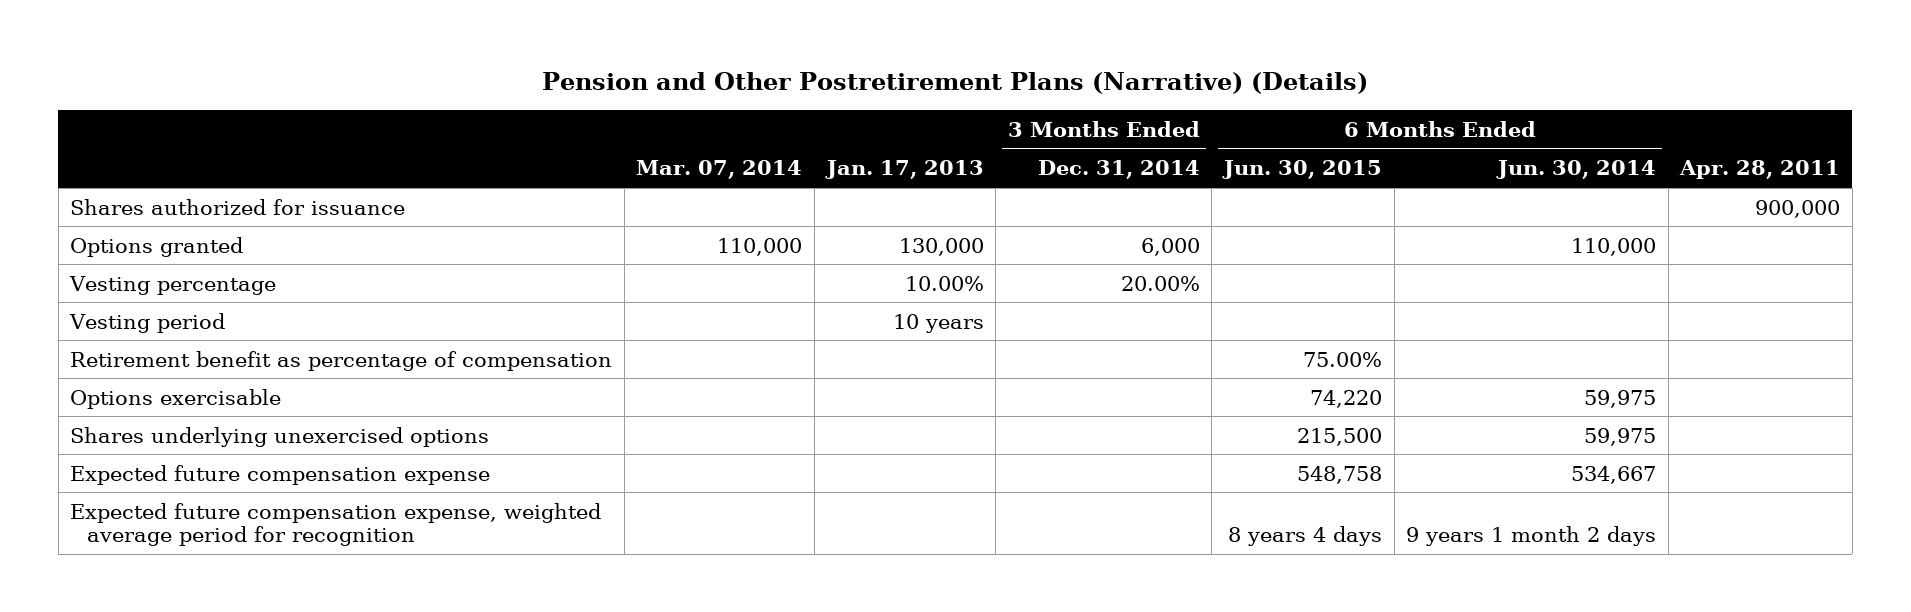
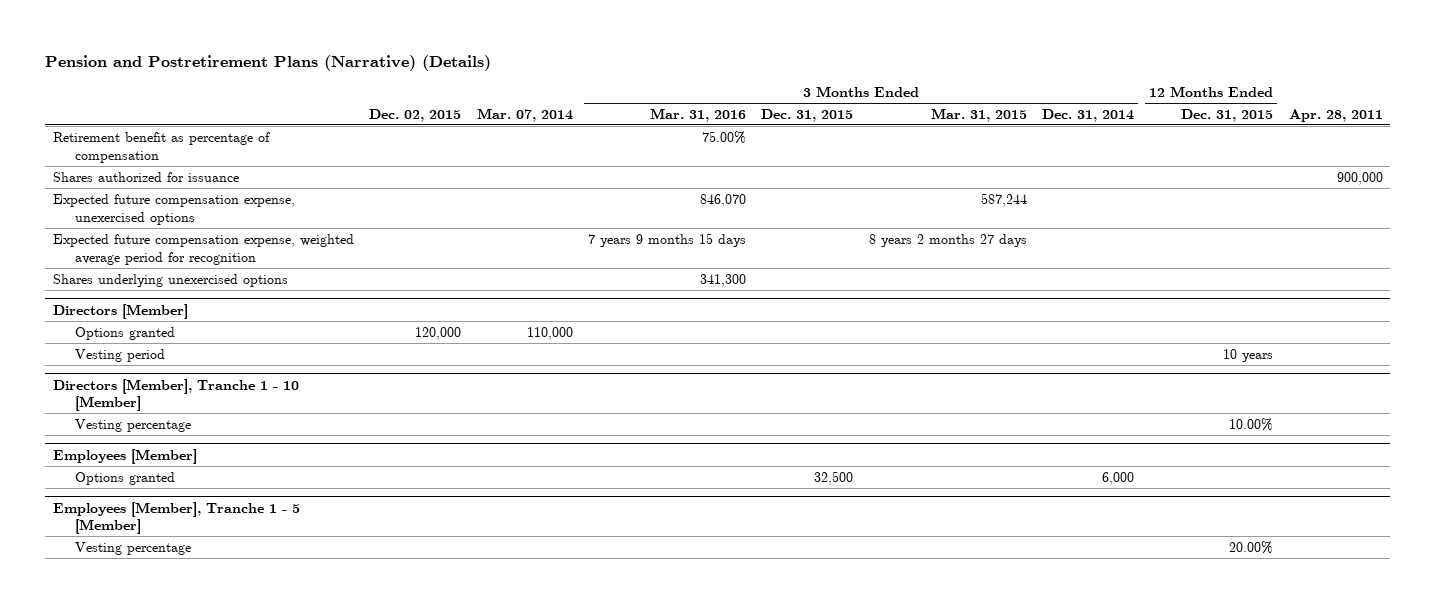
- Pension and Other Postretirement Plans (Narrative) (Details)
+ Pension and Postretirement Plans (Narrative) (Details)
- | Mar. 07, 2014 | Jan. 17, 2013 | 3 Months Ended Dec. 31, 2014 | 6 Months Ended Jun. 30, 2015 | 6 Months Ended Jun. 30, 2014 | Apr. 28, 2011
+ | Dec. 02, 2015 | Mar. 07, 2014 | 3 Months Ended Mar. 31, 2016 | 3 Months Ended Dec. 31, 2015 | 3 Months Ended Mar. 31, 2015 | 3 Months Ended Dec. 31, 2014 | 12 Months Ended Dec. 31, 2015 | Apr. 28, 2011
- Options granted | 110,000 | 130,000 | 6,000 | | 110,000 |
- Vesting percentage | | 10.00% | 20.00% | | |
- Vesting period | | 10 years | | | |
- Options exercisable | | | | 74,220 | 59,975 |
- Expected future compensation expense | | | | 548,758 | 534,667 |
moved down: Shares authorized for issuance | | | | | | | | 900,000
+ Expected future compensation expense, unexercised options | | | 846,070 | | 587,244 | | |
moved down: Shares underlying unexercised options | | | 341,300 | | | | |
+ Directors [Member]
+ Options granted | 120,000 | 110,000 | | | | | |
+ Vesting period | | | | | | | 10 years |
+ Directors [Member], Tranche 1 - 10 [Member]
+ Vesting percentage | | | | | | | 10.00% |
+ Employees [Member]
+ Options granted | | | | 32,500 | | 6,000 | |
+ Employees [Member], Tranche 1 - 5 [Member]
+ Vesting percentage | | | | | | | 20.00% |

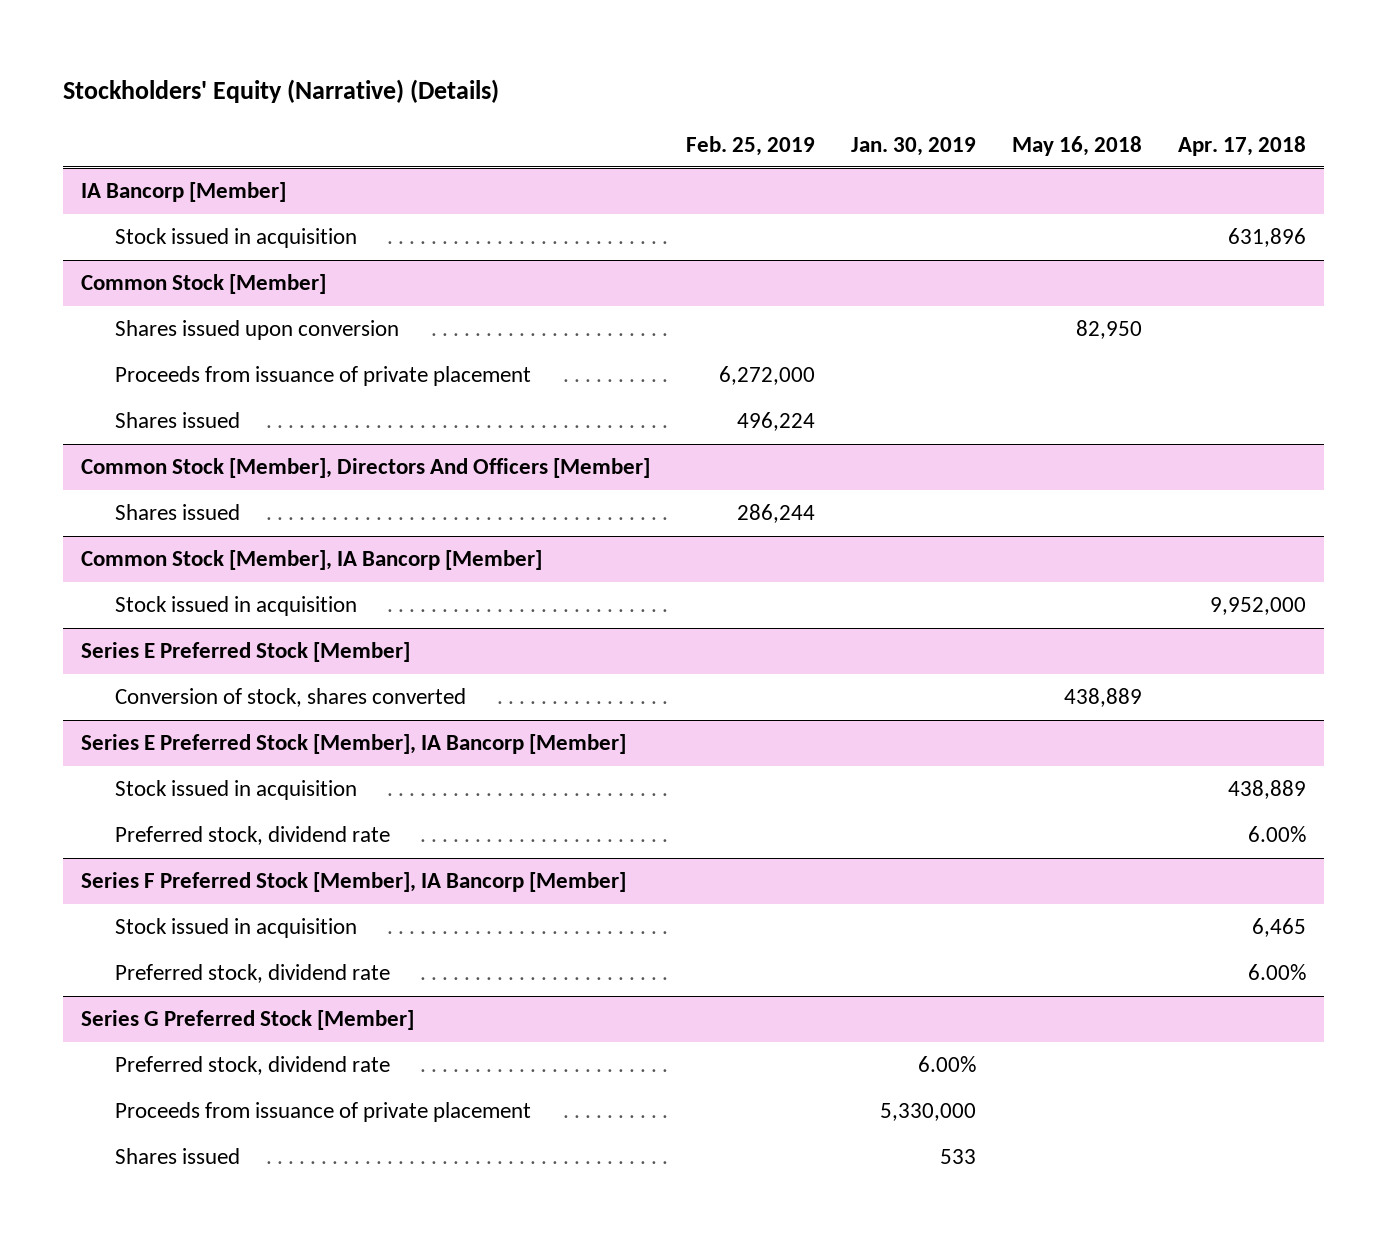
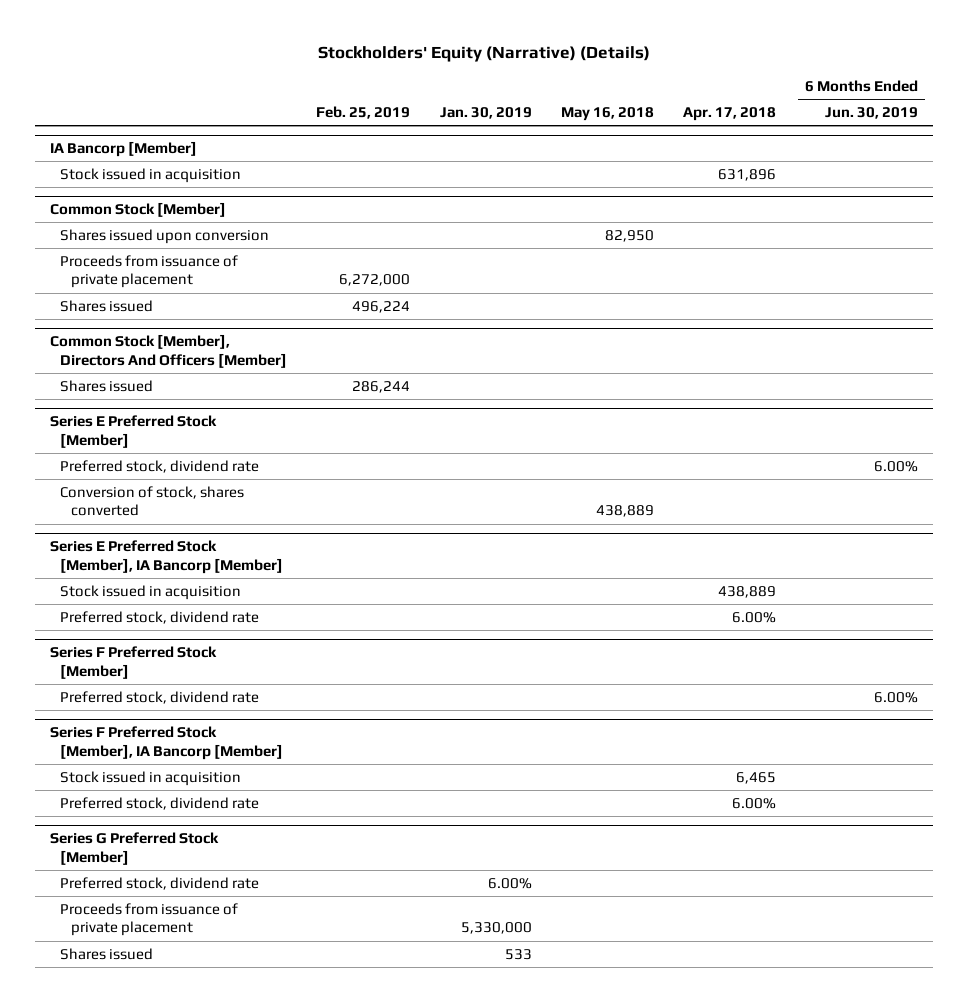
- | Feb. 25, 2019 | Jan. 30, 2019 | May 16, 2018 | Apr. 17, 2018
+ | Feb. 25, 2019 | Jan. 30, 2019 | May 16, 2018 | Apr. 17, 2018 | 6 Months Ended Jun. 30, 2019
- Common Stock [Member], IA Bancorp [Member]
- Stock issued in acquisition | | | | 9,952,000
@ Series E Preferred Stock [Member]
+ Preferred stock, dividend rate | | | | | 6.00%
+ Series F Preferred Stock [Member]
+ Preferred stock, dividend rate | | | | | 6.00%

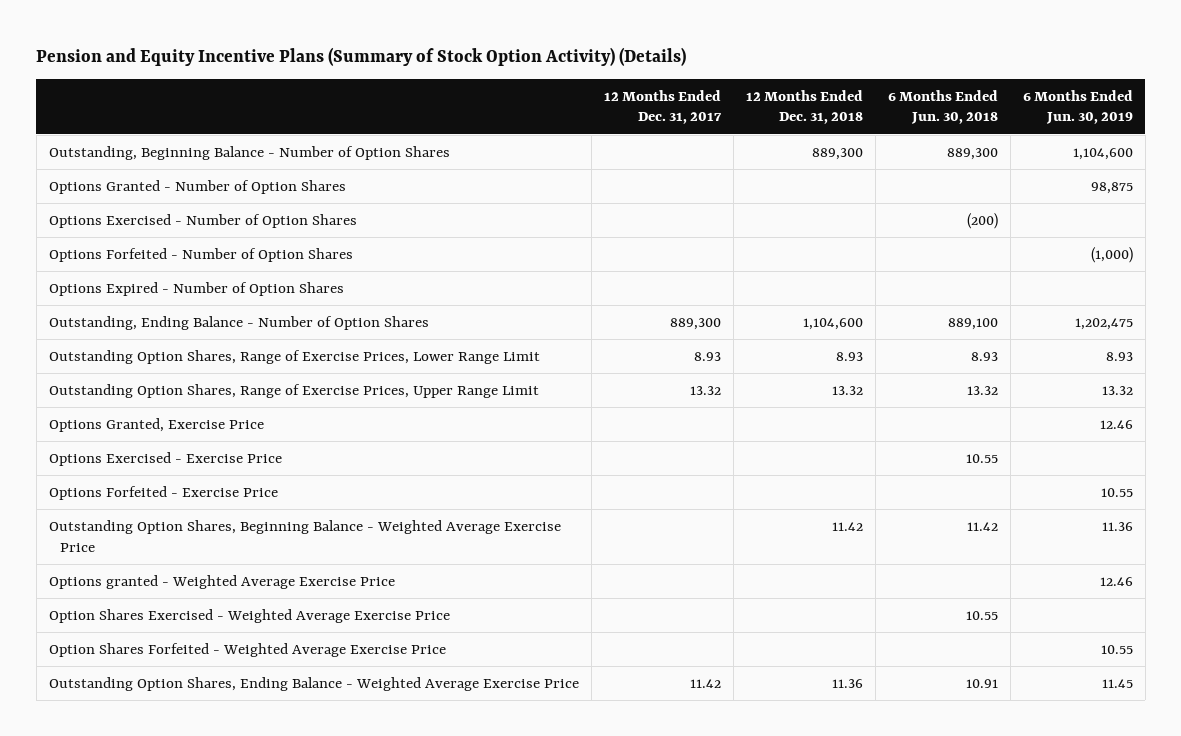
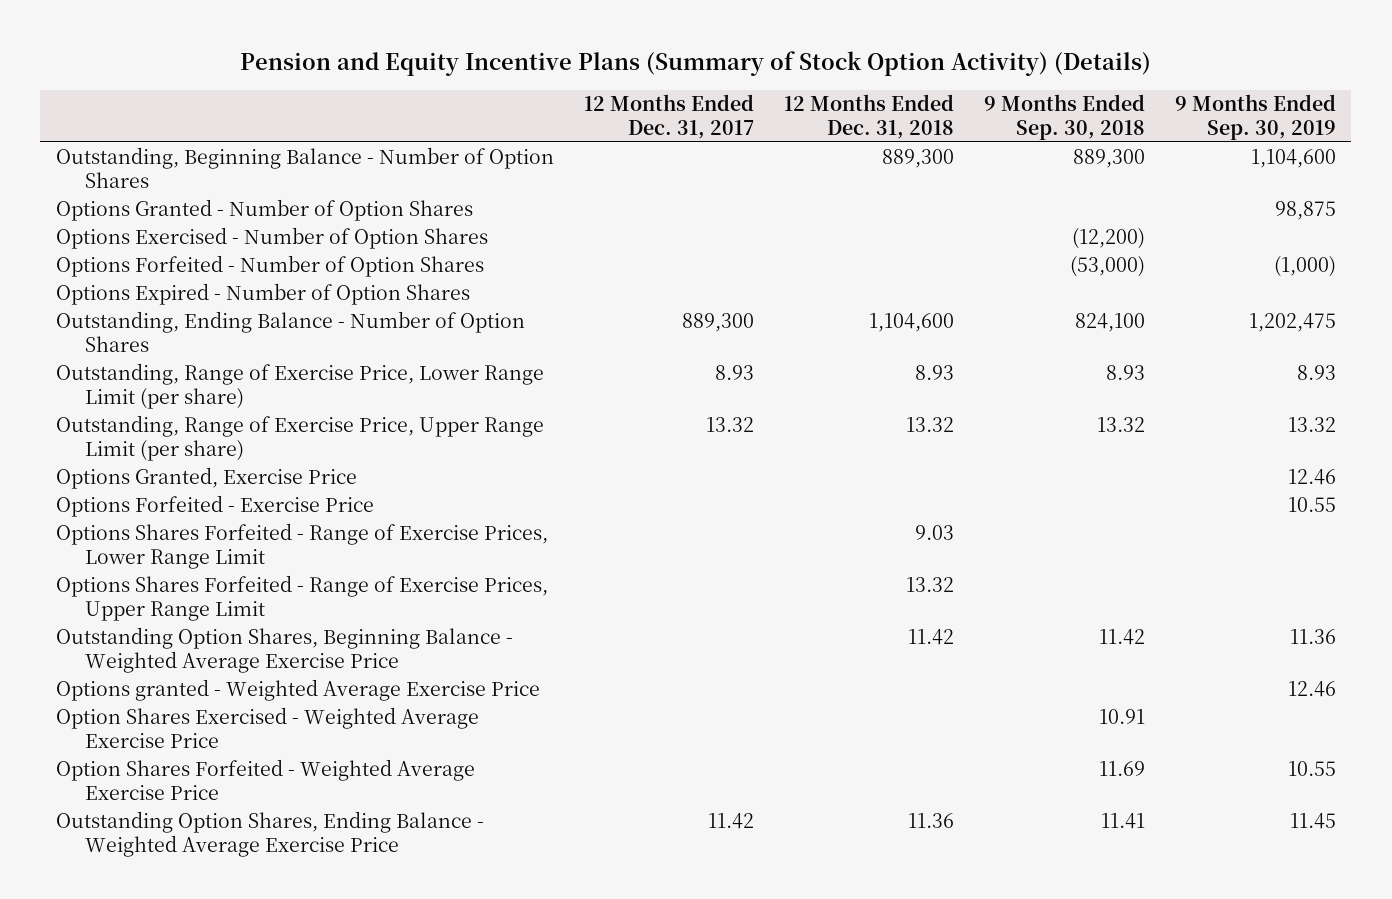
- | 12 Months Ended Dec. 31, 2017 | 12 Months Ended Dec. 31, 2018 | 6 Months Ended Jun. 30, 2018 | 6 Months Ended Jun. 30, 2019
+ | 12 Months Ended Dec. 31, 2017 | 12 Months Ended Dec. 31, 2018 | 9 Months Ended Sep. 30, 2018 | 9 Months Ended Sep. 30, 2019
- Outstanding Option Shares, Range of Exercise Prices, Lower Range Limit | 8.93 | 8.93 | 8.93 | 8.93
- Outstanding Option Shares, Range of Exercise Prices, Upper Range Limit | 13.32 | 13.32 | 13.32 | 13.32
+ Outstanding, Range of Exercise Price, Lower Range Limit (per share) | 8.93 | 8.93 | 8.93 | 8.93
+ Outstanding, Range of Exercise Price, Upper Range Limit (per share) | 13.32 | 13.32 | 13.32 | 13.32
- Options Exercised - Exercise Price | | | 10.55 |
+ Options Shares Forfeited - Range of Exercise Prices, Lower Range Limit | | 9.03 | |
+ Options Shares Forfeited - Range of Exercise Prices, Upper Range Limit | | 13.32 | |

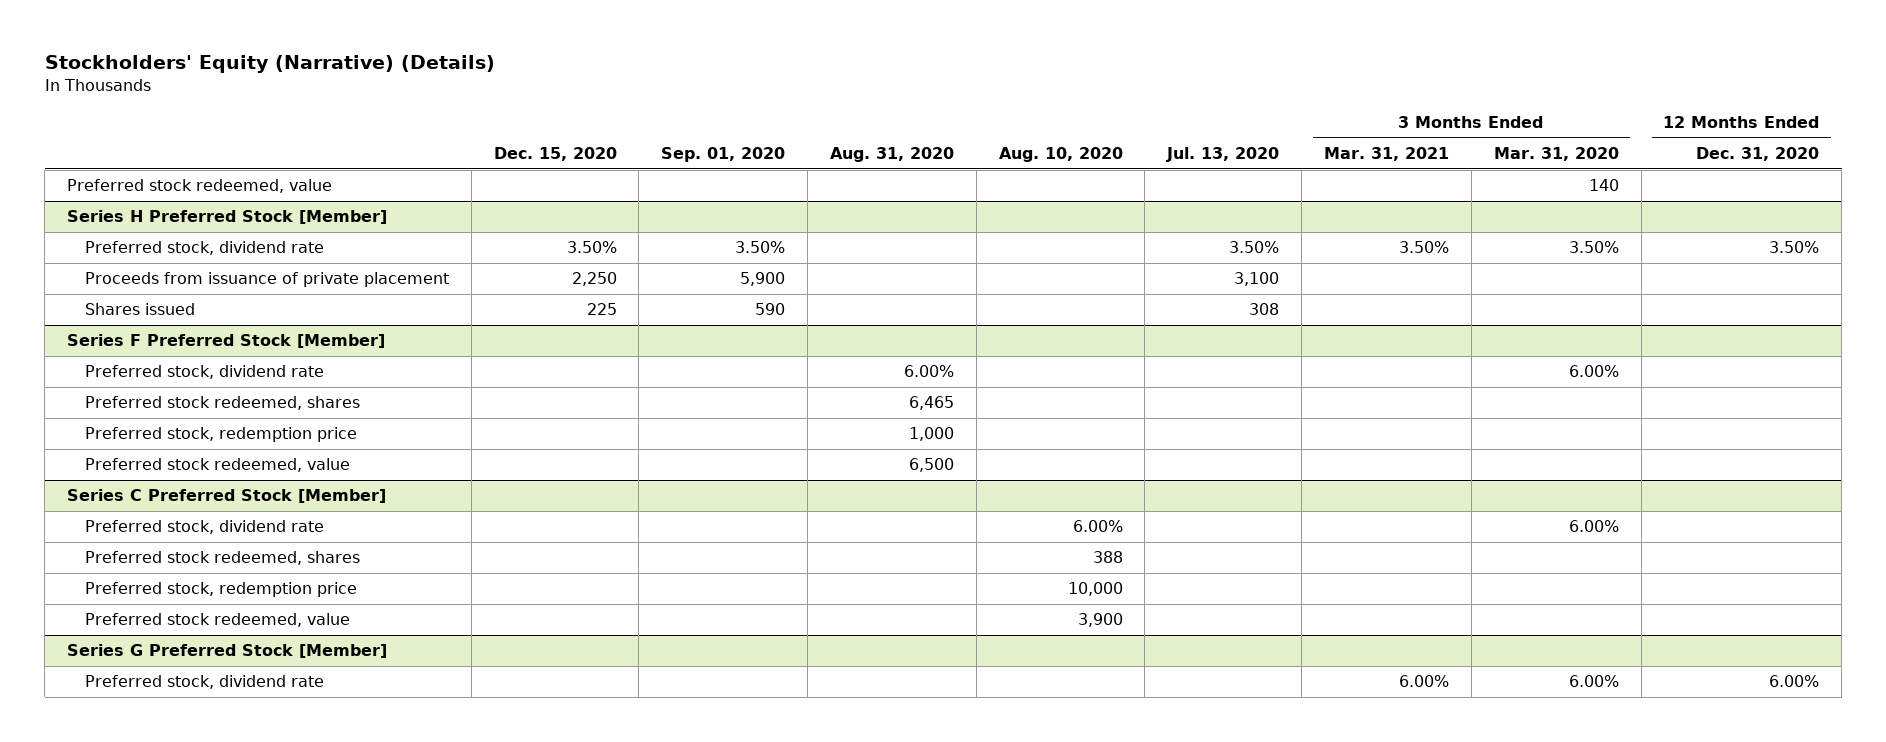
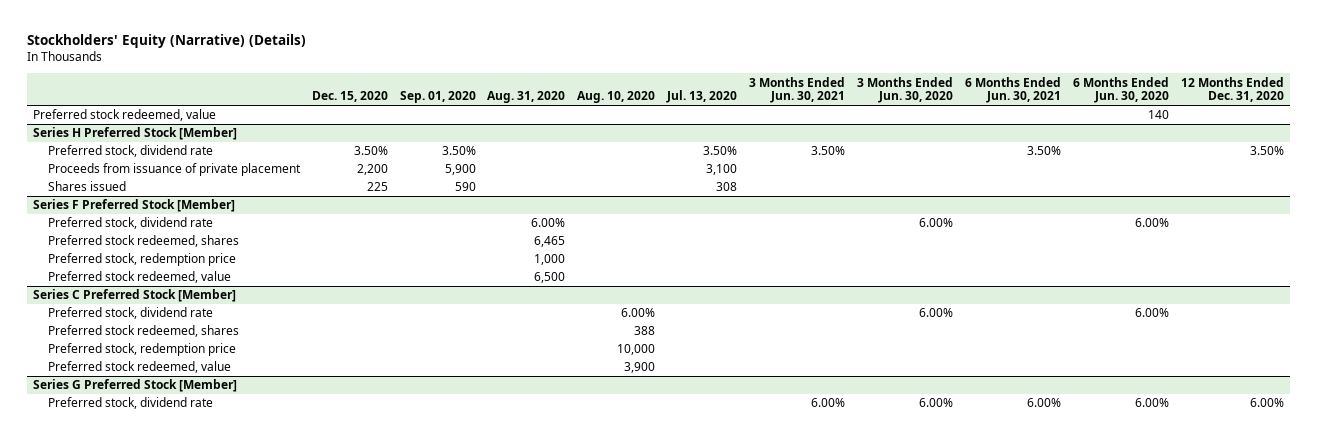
- | Dec. 15, 2020 | Sep. 01, 2020 | Aug. 31, 2020 | Aug. 10, 2020 | Jul. 13, 2020 | 3 Months Ended Mar. 31, 2021 | 3 Months Ended Mar. 31, 2020 | 12 Months Ended Dec. 31, 2020
+ | Dec. 15, 2020 | Sep. 01, 2020 | Aug. 31, 2020 | Aug. 10, 2020 | Jul. 13, 2020 | 3 Months Ended Jun. 30, 2021 | 3 Months Ended Jun. 30, 2020 | 6 Months Ended Jun. 30, 2021 | 6 Months Ended Jun. 30, 2020 | 12 Months Ended Dec. 31, 2020
@ Series H Preferred Stock [Member]
- Proceeds from issuance of private placement | 2,250 | 5,900 | | | 3,100 | | |
+ Proceeds from issuance of private placement | 2,200 | 5,900 | | | 3,100 | | | | |

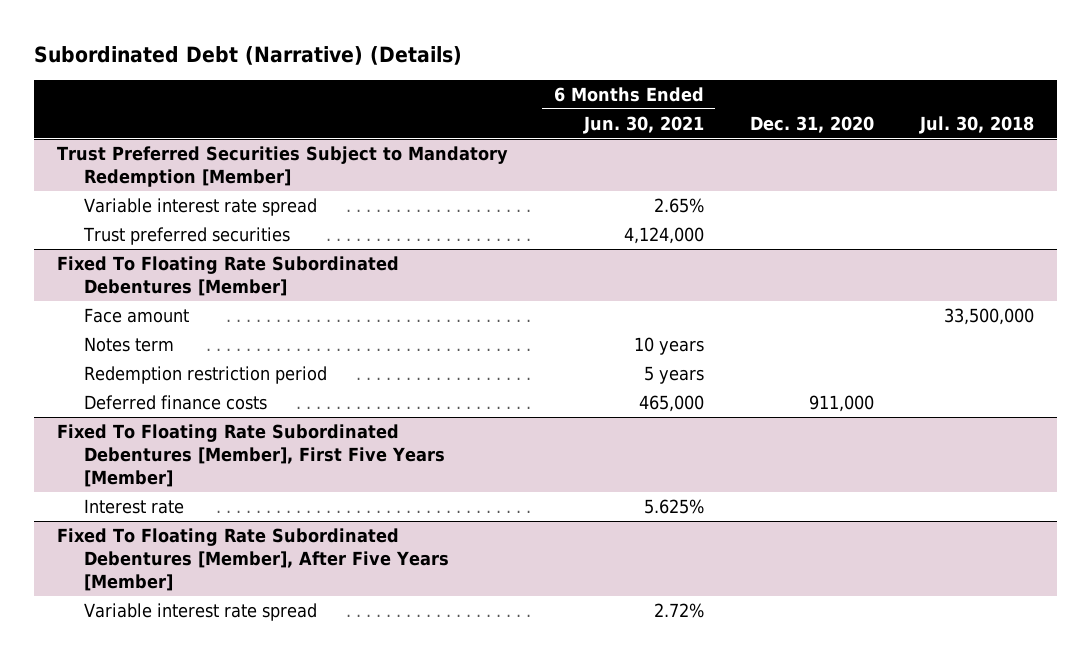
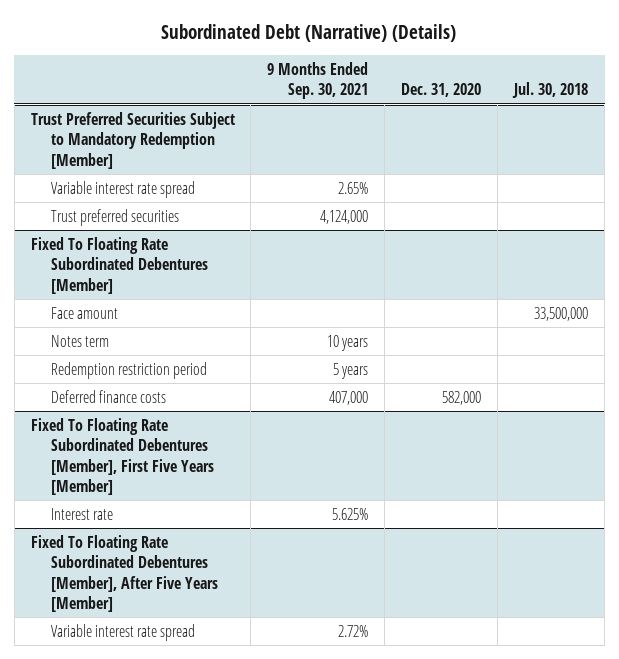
- | 6 Months Ended Jun. 30, 2021 | Dec. 31, 2020 | Jul. 30, 2018
+ | 9 Months Ended Sep. 30, 2021 | Dec. 31, 2020 | Jul. 30, 2018
@ Fixed To Floating Rate Subordinated Debentures [Member]
- Deferred finance costs | 465,000 | 911,000 |
+ Deferred finance costs | 407,000 | 582,000 |

